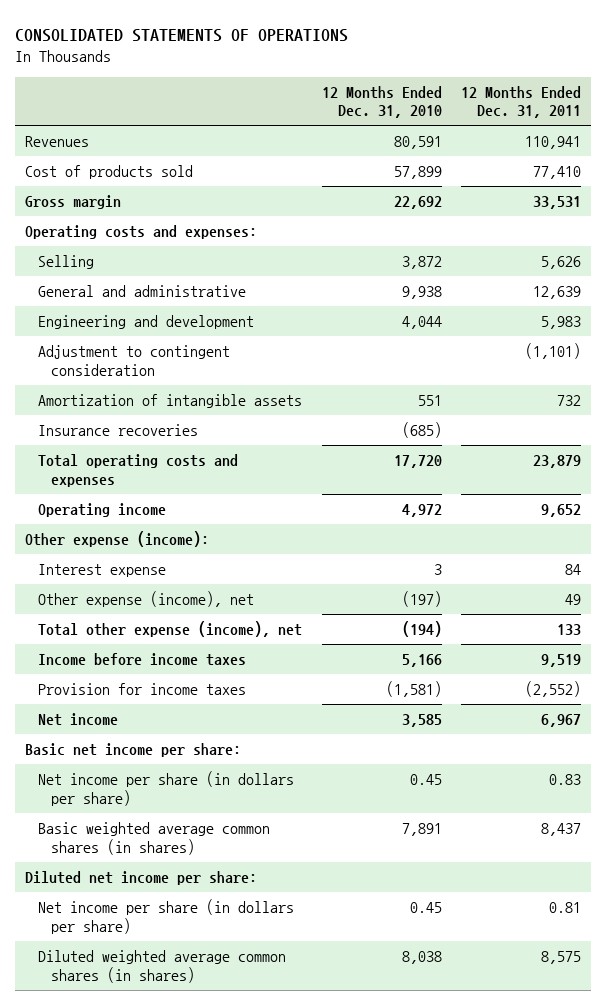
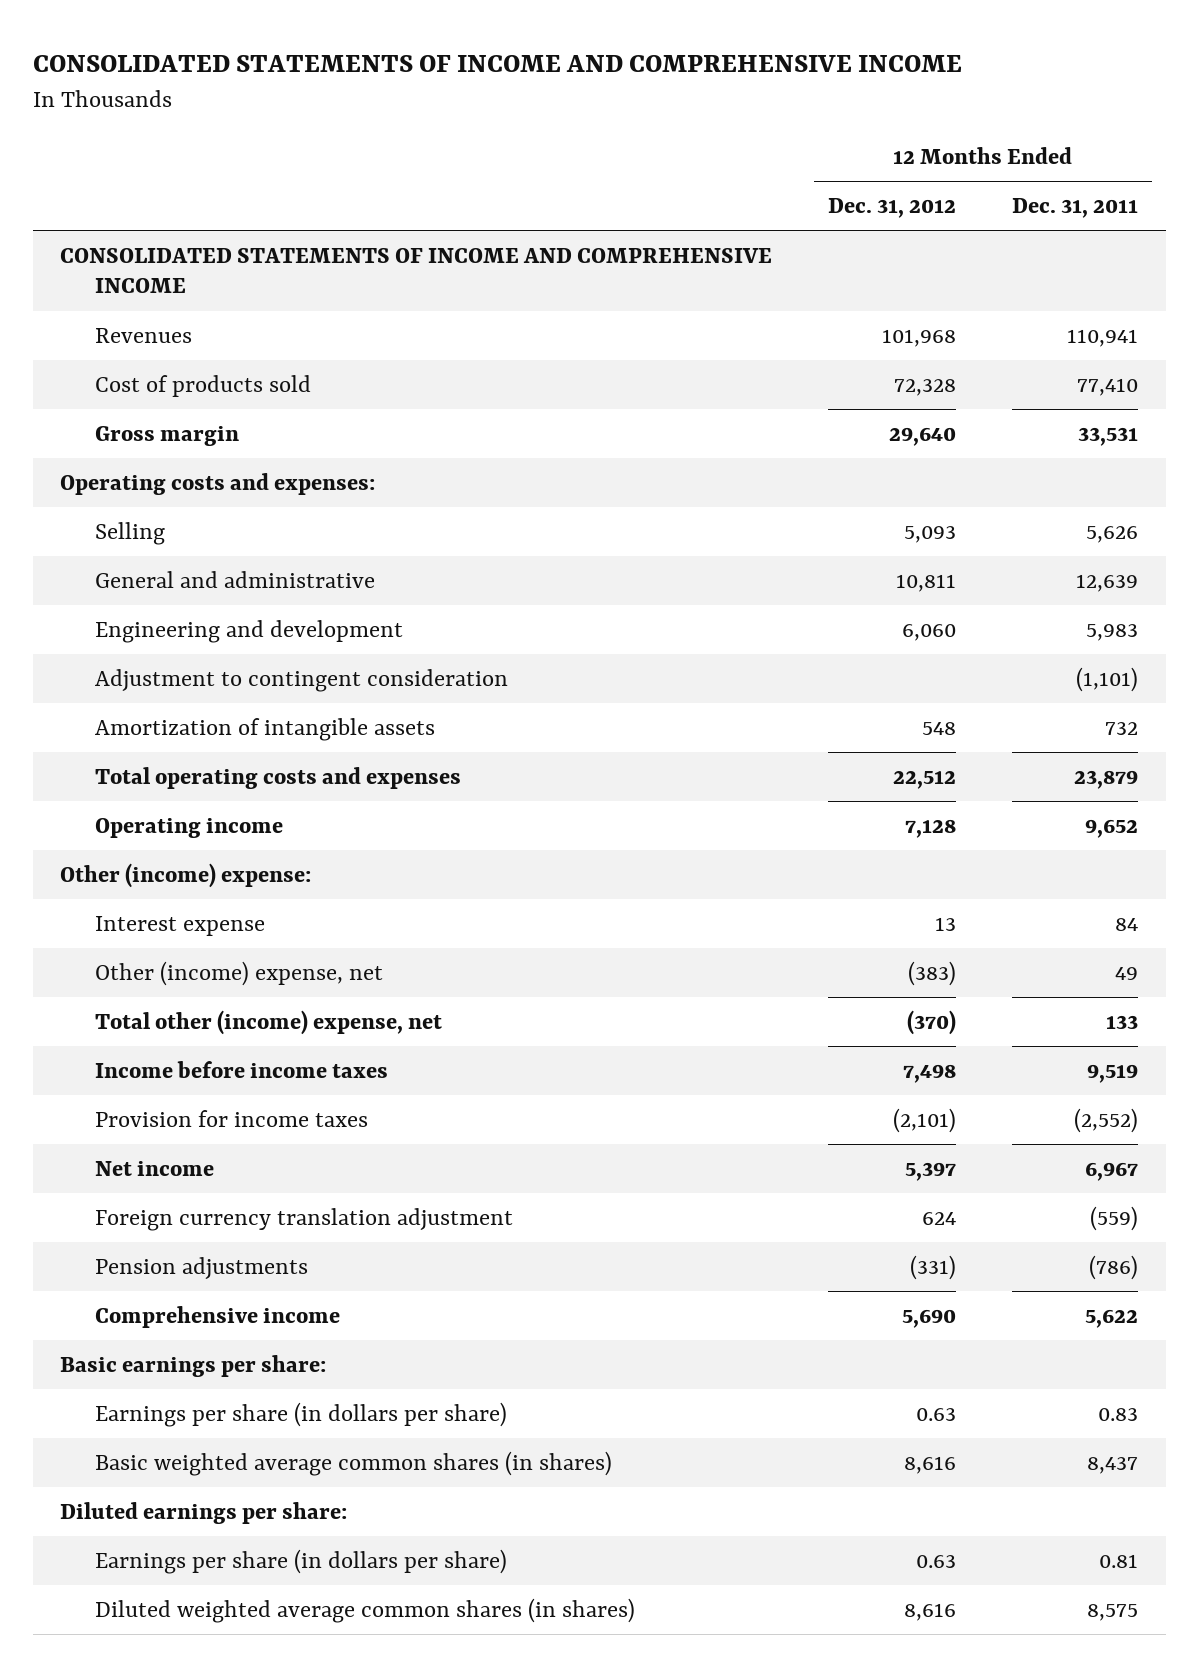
- CONSOLIDATED STATEMENTS OF OPERATIONS
+ CONSOLIDATED STATEMENTS OF INCOME AND COMPREHENSIVE INCOME
- | 12 Months Ended Dec. 31, 2010 | 12 Months Ended Dec. 31, 2011
+ | 12 Months Ended Dec. 31, 2012 | 12 Months Ended Dec. 31, 2011
+ CONSOLIDATED STATEMENTS OF INCOME AND COMPREHENSIVE INCOME
- Insurance recoveries | (685) |
- Other expense (income):
+ Other (income) expense:
- Other expense (income), net | (197) | 49
- Total other expense (income), net | (194) | 133
+ Other (income) expense, net | (383) | 49
+ Total other (income) expense, net | (370) | 133
- Basic net income per share:
- Net income per share (in dollars per share) | 0.45 | 0.83
+ Foreign currency translation adjustment | 624 | (559)
+ Pension adjustments | (331) | (786)
+ Comprehensive income | 5,690 | 5,622
+ Basic earnings per share:
+ Earnings per share (in dollars per share) | 0.63 | 0.83
- Diluted net income per share:
- Net income per share (in dollars per share) | 0.45 | 0.81
+ Diluted earnings per share:
+ Earnings per share (in dollars per share) | 0.63 | 0.81

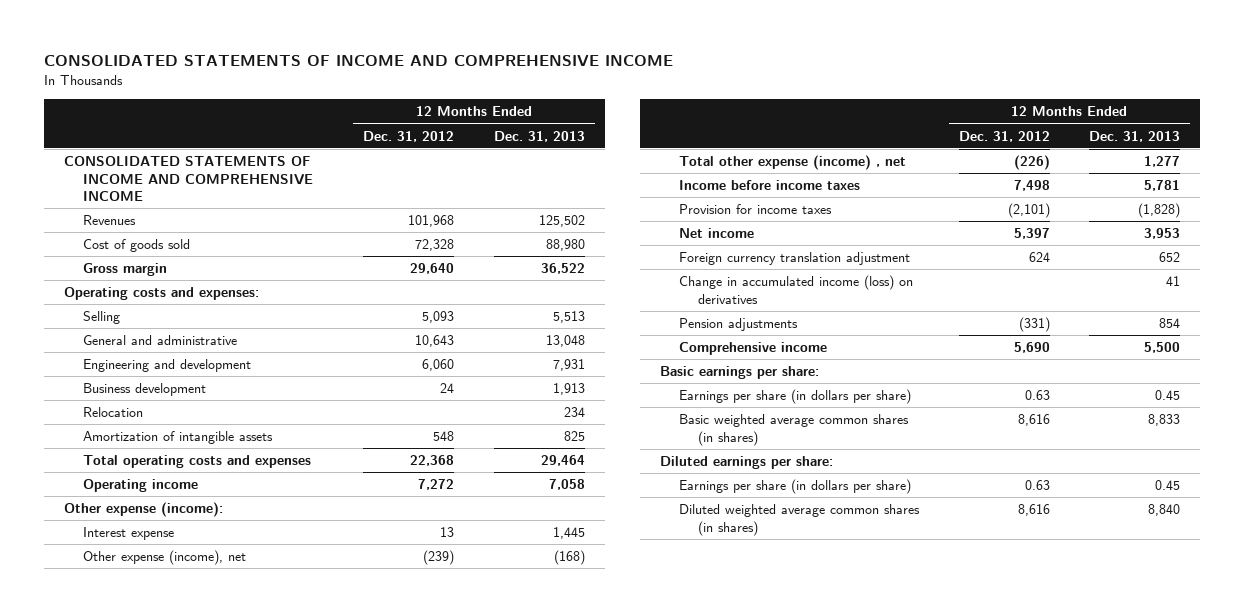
- | 12 Months Ended Dec. 31, 2012 | 12 Months Ended Dec. 31, 2011
+ | 12 Months Ended Dec. 31, 2012 | 12 Months Ended Dec. 31, 2013
- Cost of products sold | 72,328 | 77,410
+ Cost of goods sold | 72,328 | 88,980
- General and administrative | 10,811 | 12,639
+ General and administrative | 10,643 | 13,048
- Adjustment to contingent consideration | | (1,101)
+ Business development | 24 | 1,913
+ Relocation | | 234
- Total operating costs and expenses | 22,512 | 23,879
- Operating income | 7,128 | 9,652
- Other (income) expense:
+ Total operating costs and expenses | 22,368 | 29,464
+ Operating income | 7,272 | 7,058
+ Other expense (income):
- Other (income) expense, net | (383) | 49
- Total other (income) expense, net | (370) | 133
+ Other expense (income), net | (239) | (168)
+ Total other expense (income) , net | (226) | 1,277
+ Change in accumulated income (loss) on derivatives | | 41

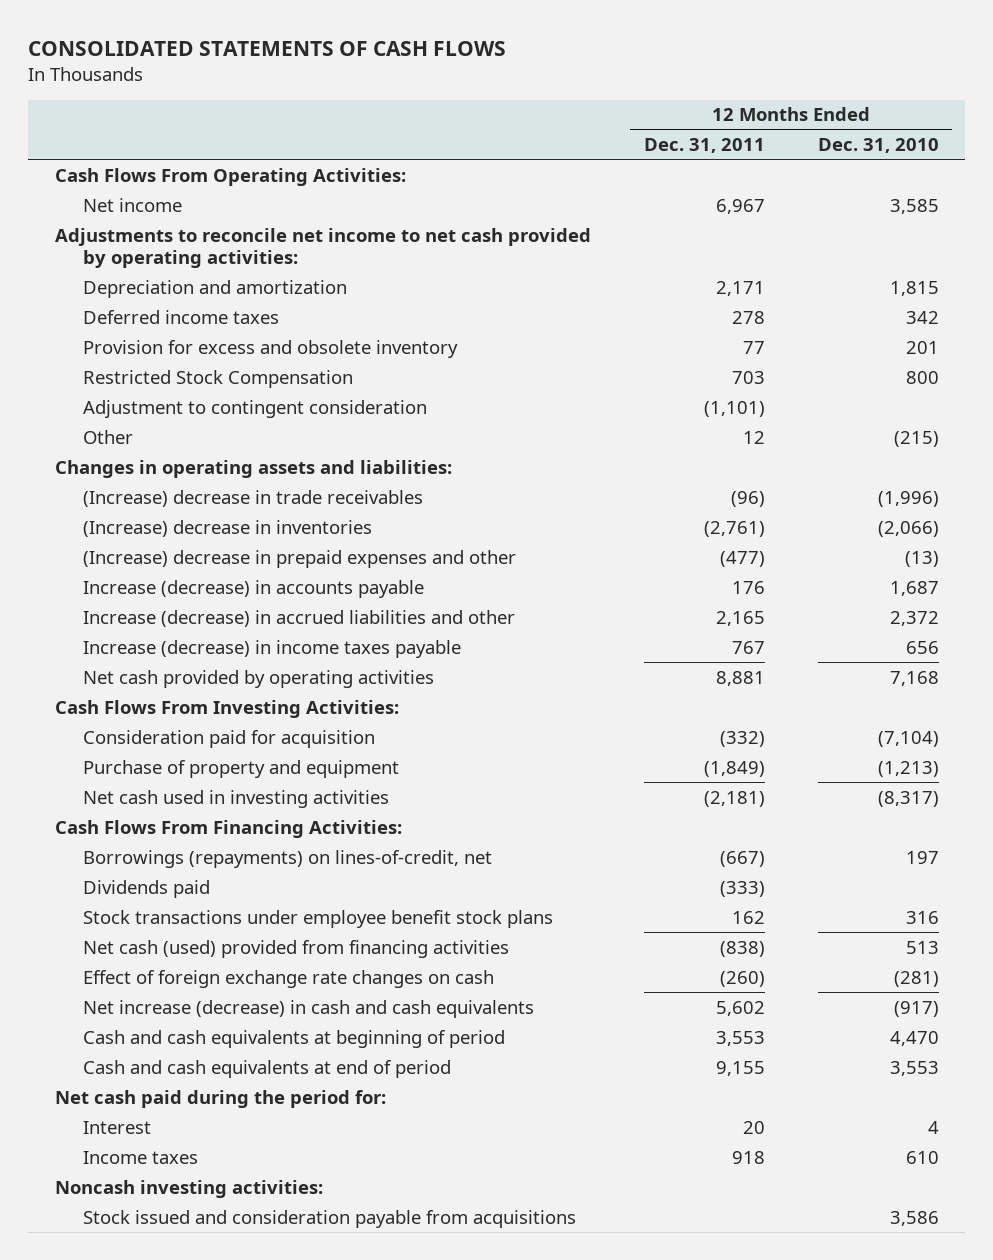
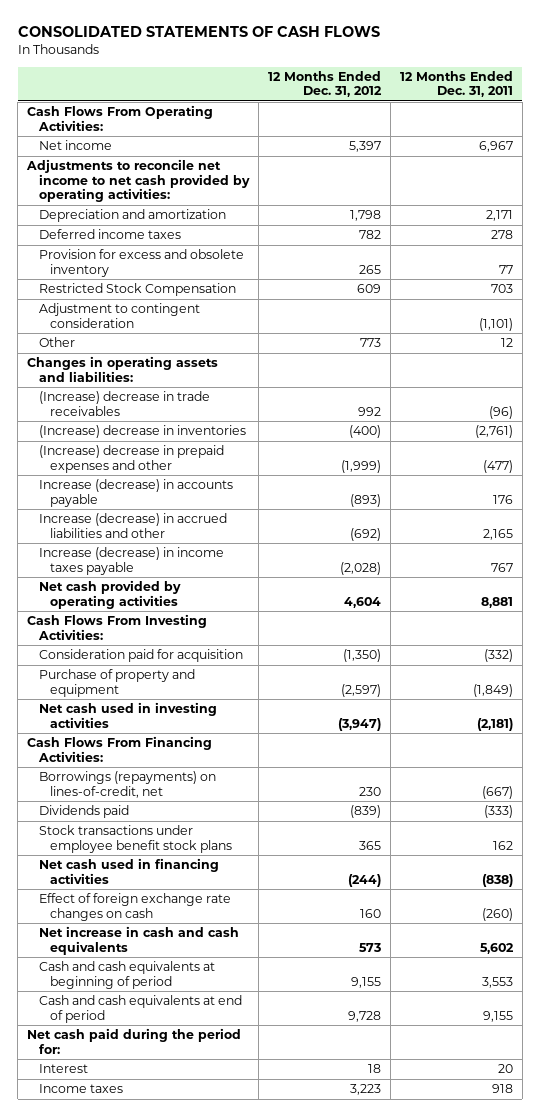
- | 12 Months Ended Dec. 31, 2011 | 12 Months Ended Dec. 31, 2010
+ | 12 Months Ended Dec. 31, 2012 | 12 Months Ended Dec. 31, 2011
- Net cash (used) provided from financing activities | (838) | 513
+ Net cash used in financing activities | (244) | (838)
- Net increase (decrease) in cash and cash equivalents | 5,602 | (917)
+ Net increase in cash and cash equivalents | 573 | 5,602
- Noncash investing activities:
- Stock issued and consideration payable from acquisitions | | 3,586

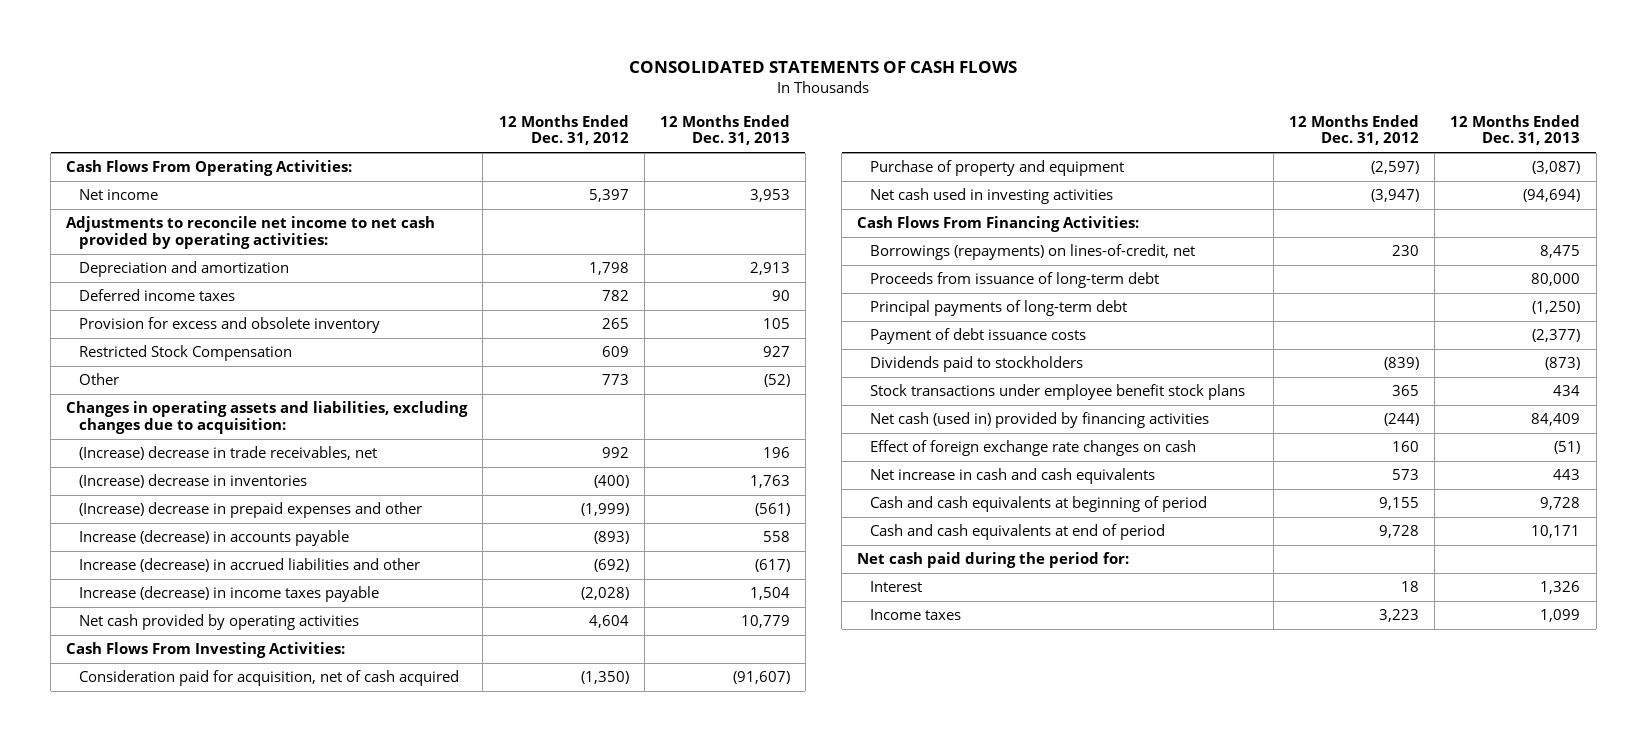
- | 12 Months Ended Dec. 31, 2012 | 12 Months Ended Dec. 31, 2011
+ | 12 Months Ended Dec. 31, 2012 | 12 Months Ended Dec. 31, 2013
- Adjustment to contingent consideration | | (1,101)
- Changes in operating assets and liabilities:
- (Increase) decrease in trade receivables | 992 | (96)
+ Changes in operating assets and liabilities, excluding changes due to acquisition:
+ (Increase) decrease in trade receivables, net | 992 | 196
- Consideration paid for acquisition | (1,350) | (332)
+ Consideration paid for acquisition, net of cash acquired | (1,350) | (91,607)
- Dividends paid | (839) | (333)
+ Proceeds from issuance of long-term debt | | 80,000
+ Principal payments of long-term debt | | (1,250)
+ Payment of debt issuance costs | | (2,377)
+ Dividends paid to stockholders | (839) | (873)
- Net cash used in financing activities | (244) | (838)
+ Net cash (used in) provided by financing activities | (244) | 84,409

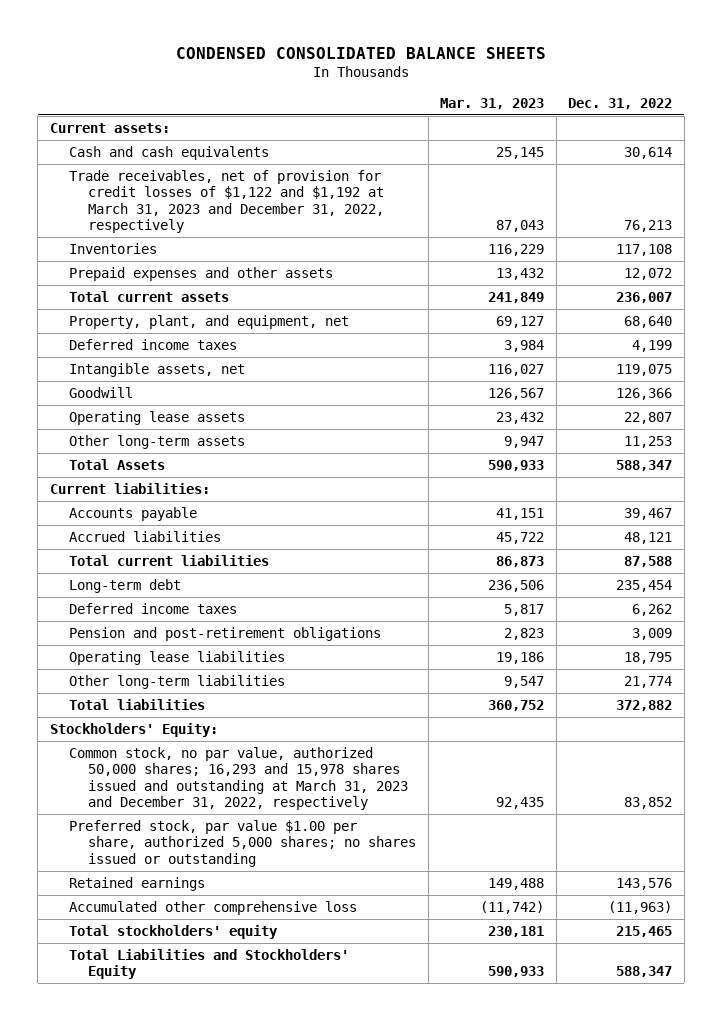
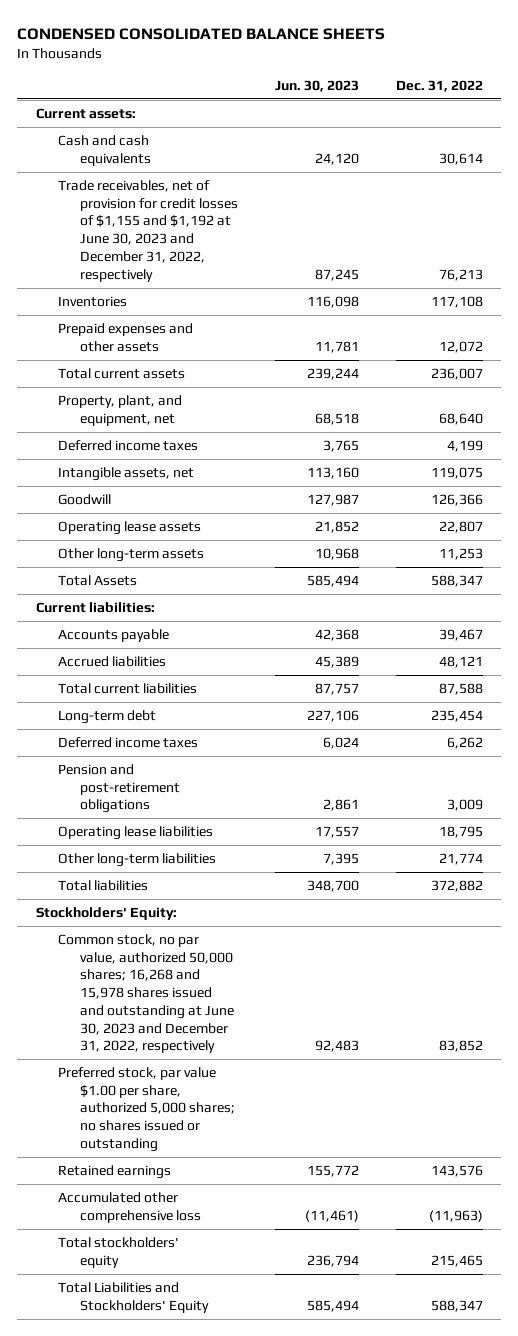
- | Mar. 31, 2023 | Dec. 31, 2022
+ | Jun. 30, 2023 | Dec. 31, 2022
- Trade receivables, net of provision for credit losses of $1,122 and $1,192 at March 31, 2023 and December 31, 2022, respectively | 87,043 | 76,213
+ Trade receivables, net of provision for credit losses of $1,155 and $1,192 at June 30, 2023 and December 31, 2022, respectively | 87,245 | 76,213
- Common stock, no par value, authorized 50,000 shares; 16,293 and 15,978 shares issued and outstanding at March 31, 2023 and December 31, 2022, respectively | 92,435 | 83,852
+ Common stock, no par value, authorized 50,000 shares; 16,268 and 15,978 shares issued and outstanding at June 30, 2023 and December 31, 2022, respectively | 92,483 | 83,852

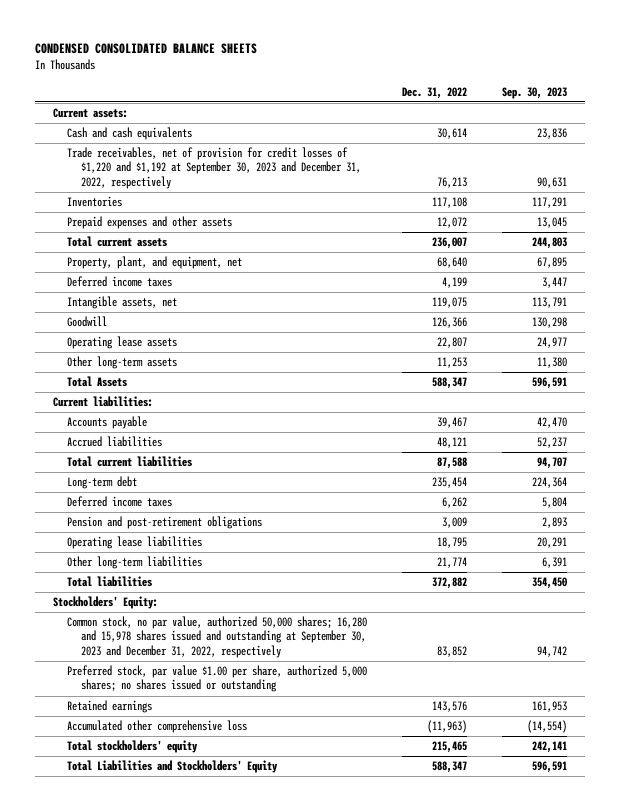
- | Jun. 30, 2023 | Dec. 31, 2022
+ | Dec. 31, 2022 | Sep. 30, 2023
- Trade receivables, net of provision for credit losses of $1,155 and $1,192 at June 30, 2023 and December 31, 2022, respectively | 87,245 | 76,213
+ Trade receivables, net of provision for credit losses of $1,220 and $1,192 at September 30, 2023 and December 31, 2022, respectively | 76,213 | 90,631
- Common stock, no par value, authorized 50,000 shares; 16,268 and 15,978 shares issued and outstanding at June 30, 2023 and December 31, 2022, respectively | 92,483 | 83,852
+ Common stock, no par value, authorized 50,000 shares; 16,280 and 15,978 shares issued and outstanding at September 30, 2023 and December 31, 2022, respectively | 83,852 | 94,742

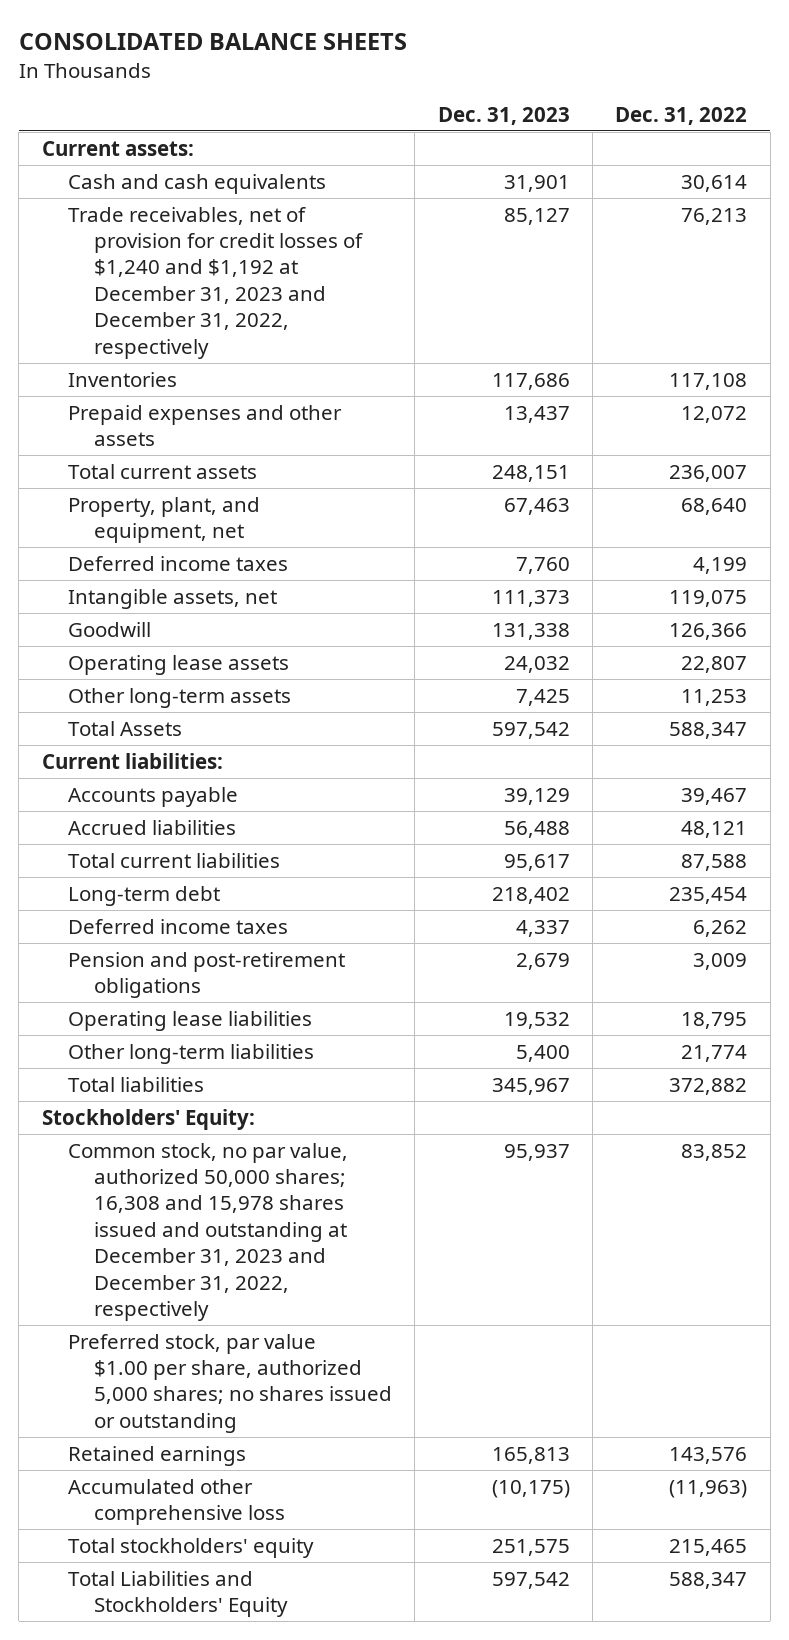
- CONDENSED CONSOLIDATED BALANCE SHEETS
+ CONSOLIDATED BALANCE SHEETS
- | Dec. 31, 2022 | Sep. 30, 2023
+ | Dec. 31, 2023 | Dec. 31, 2022
- Trade receivables, net of provision for credit losses of $1,220 and $1,192 at September 30, 2023 and December 31, 2022, respectively | 76,213 | 90,631
+ Trade receivables, net of provision for credit losses of $1,240 and $1,192 at December 31, 2023 and December 31, 2022, respectively | 85,127 | 76,213
- Common stock, no par value, authorized 50,000 shares; 16,280 and 15,978 shares issued and outstanding at September 30, 2023 and December 31, 2022, respectively | 83,852 | 94,742
+ Common stock, no par value, authorized 50,000 shares; 16,308 and 15,978 shares issued and outstanding at December 31, 2023 and December 31, 2022, respectively | 95,937 | 83,852

